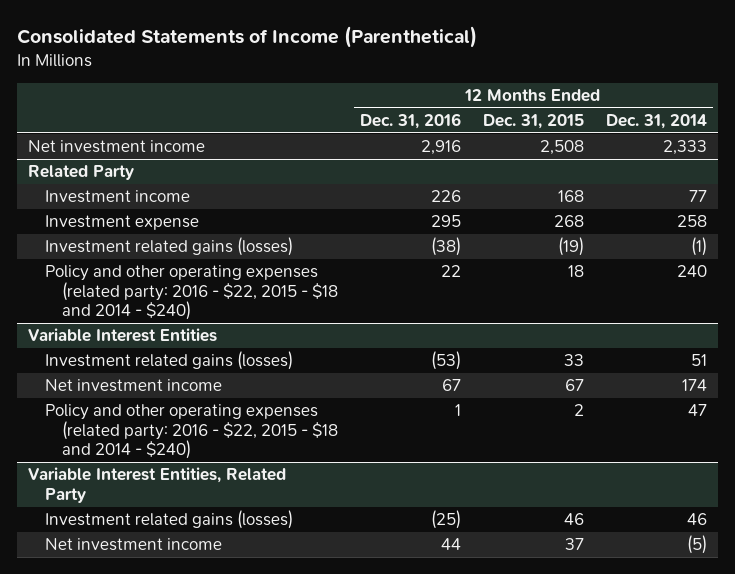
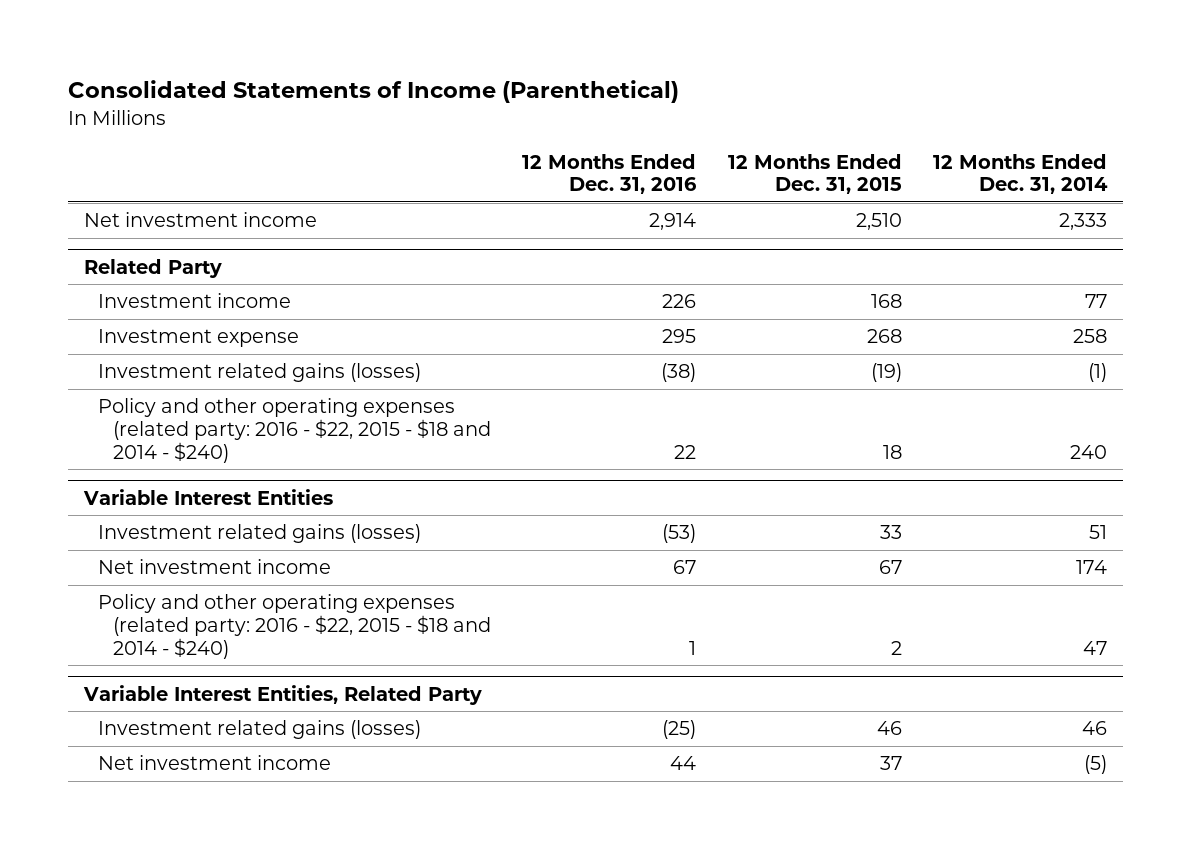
- Net investment income | 2,916 | 2,508 | 2,333
+ Net investment income | 2,914 | 2,510 | 2,333

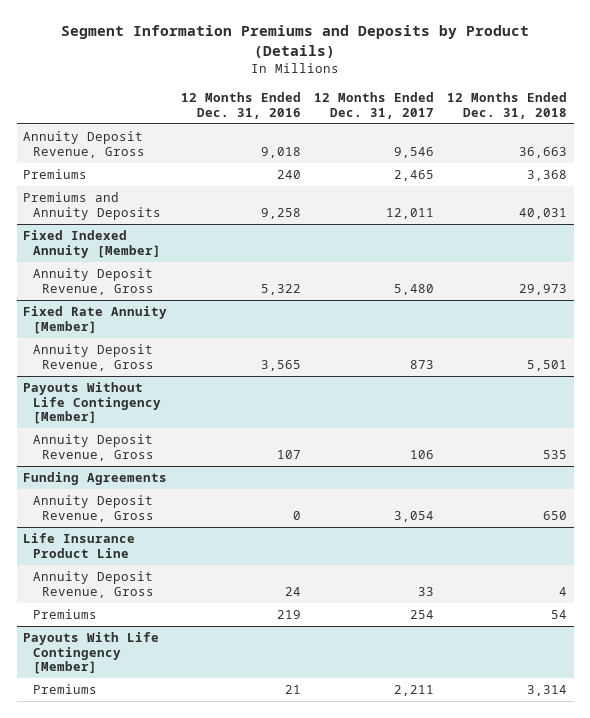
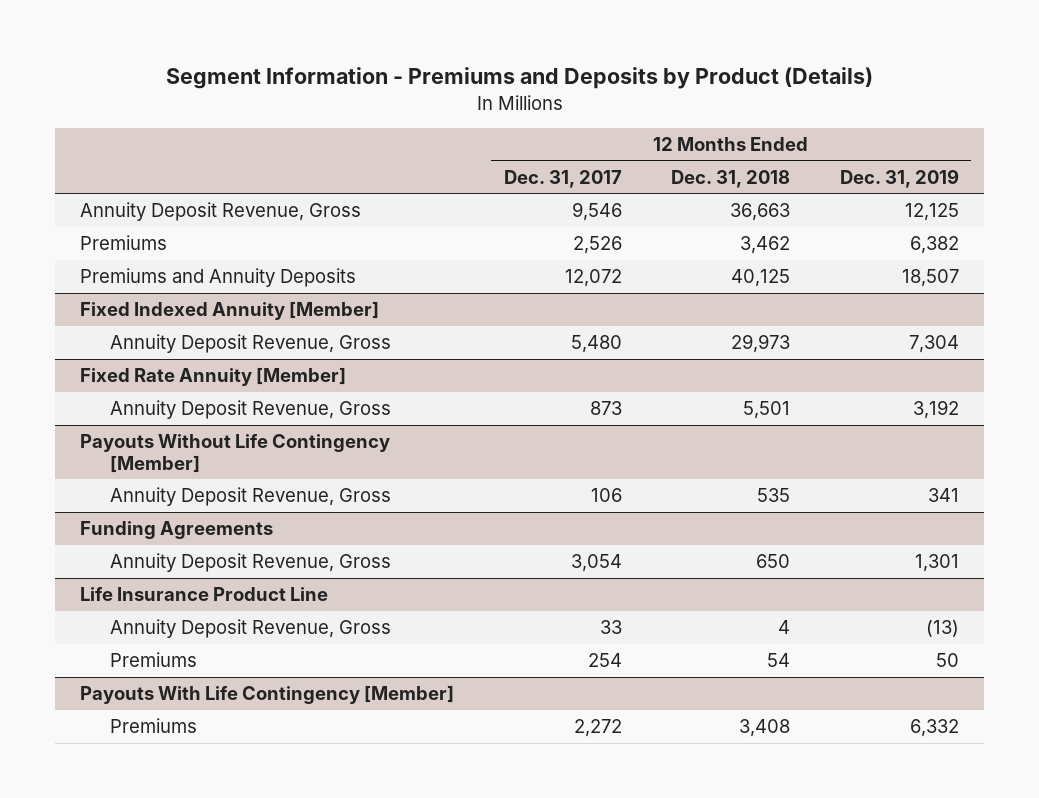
- Segment Information Premiums and Deposits by Product (Details)
+ Segment Information - Premiums and Deposits by Product (Details)
- | 12 Months Ended Dec. 31, 2016 | 12 Months Ended Dec. 31, 2017 | 12 Months Ended Dec. 31, 2018
+ | 12 Months Ended Dec. 31, 2017 | 12 Months Ended Dec. 31, 2018 | 12 Months Ended Dec. 31, 2019
- Premiums | 240 | 2,465 | 3,368
- Premiums and Annuity Deposits | 9,258 | 12,011 | 40,031
+ Premiums | 2,526 | 3,462 | 6,382
+ Premiums and Annuity Deposits | 12,072 | 40,125 | 18,507
@ Payouts With Life Contingency [Member]
- Premiums | 21 | 2,211 | 3,314
+ Premiums | 2,272 | 3,408 | 6,332

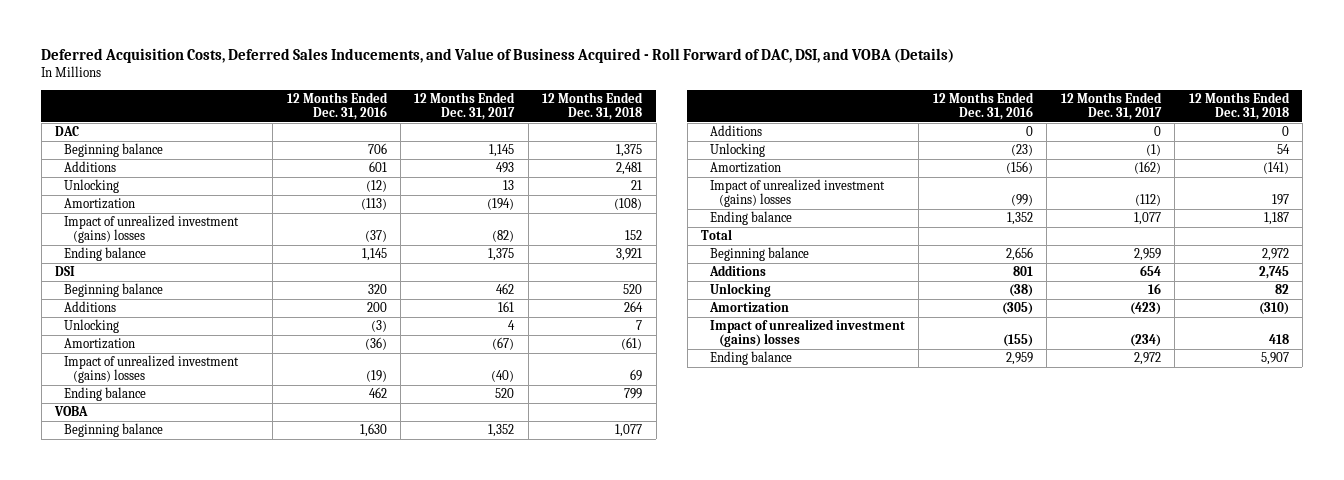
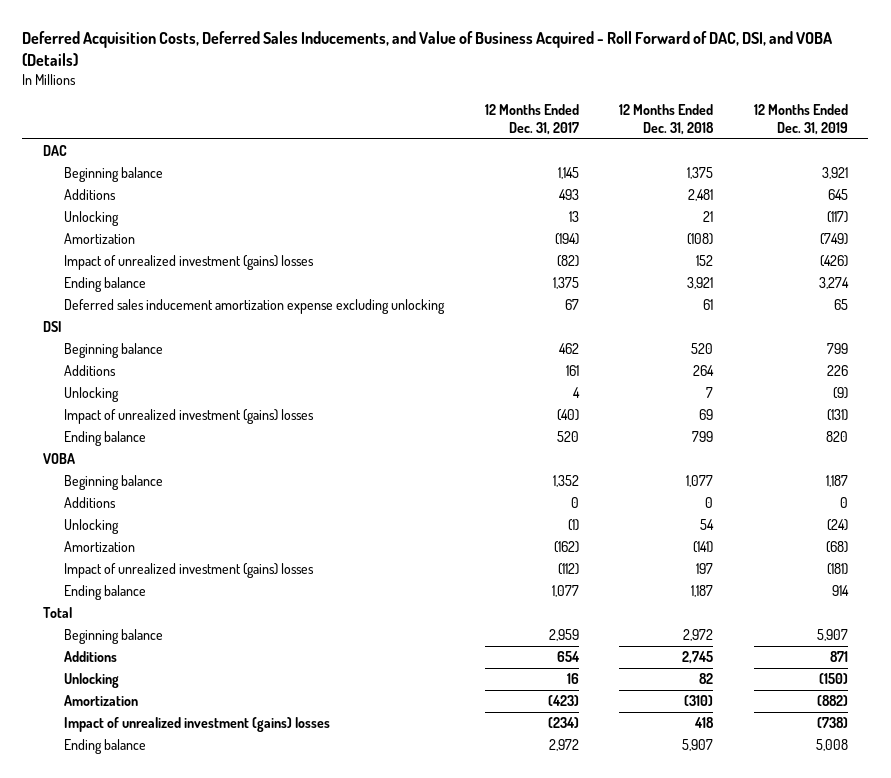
- | 12 Months Ended Dec. 31, 2016 | 12 Months Ended Dec. 31, 2017 | 12 Months Ended Dec. 31, 2018
+ | 12 Months Ended Dec. 31, 2017 | 12 Months Ended Dec. 31, 2018 | 12 Months Ended Dec. 31, 2019
+ Deferred sales inducement amortization expense excluding unlocking | 67 | 61 | 65
- Amortization | (36) | (67) | (61)

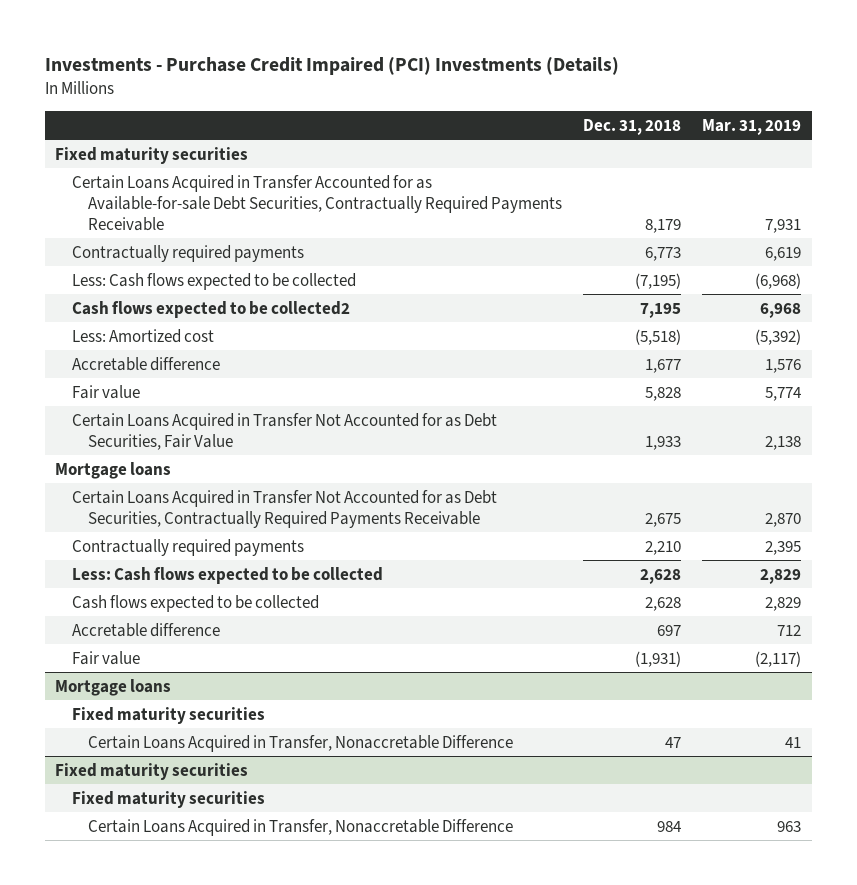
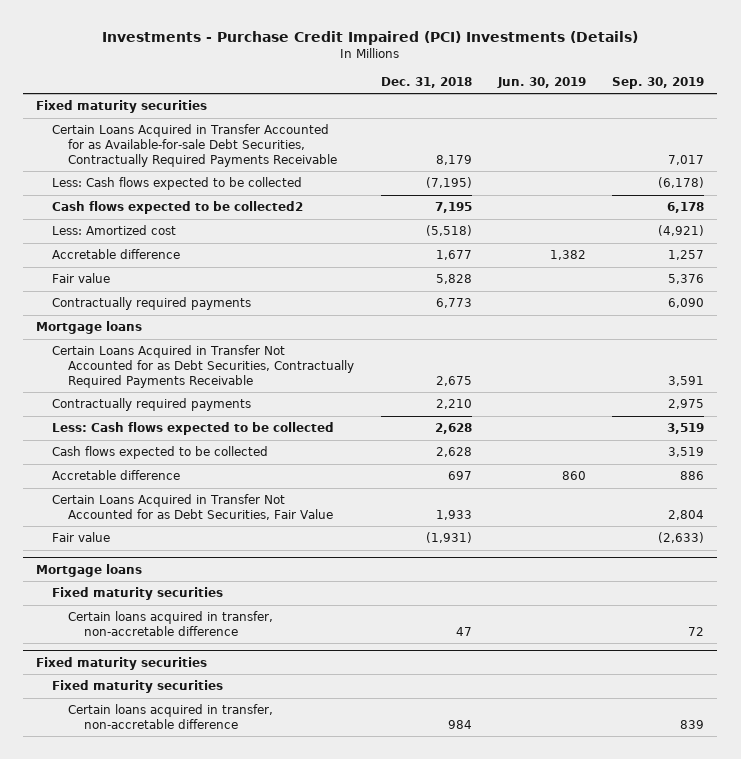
- | Dec. 31, 2018 | Mar. 31, 2019
+ | Dec. 31, 2018 | Jun. 30, 2019 | Sep. 30, 2019
moved down: Contractually required payments | 6,773 | | 6,090
moved down: Certain Loans Acquired in Transfer Not Accounted for as Debt Securities, Fair Value | 1,933 | | 2,804
@ Mortgage loans
- Certain Loans Acquired in Transfer, Nonaccretable Difference | 47 | 41
+ Certain loans acquired in transfer, non-accretable difference | 47 | | 72
@ Fixed maturity securities
- Certain Loans Acquired in Transfer, Nonaccretable Difference | 984 | 963
+ Certain loans acquired in transfer, non-accretable difference | 984 | | 839

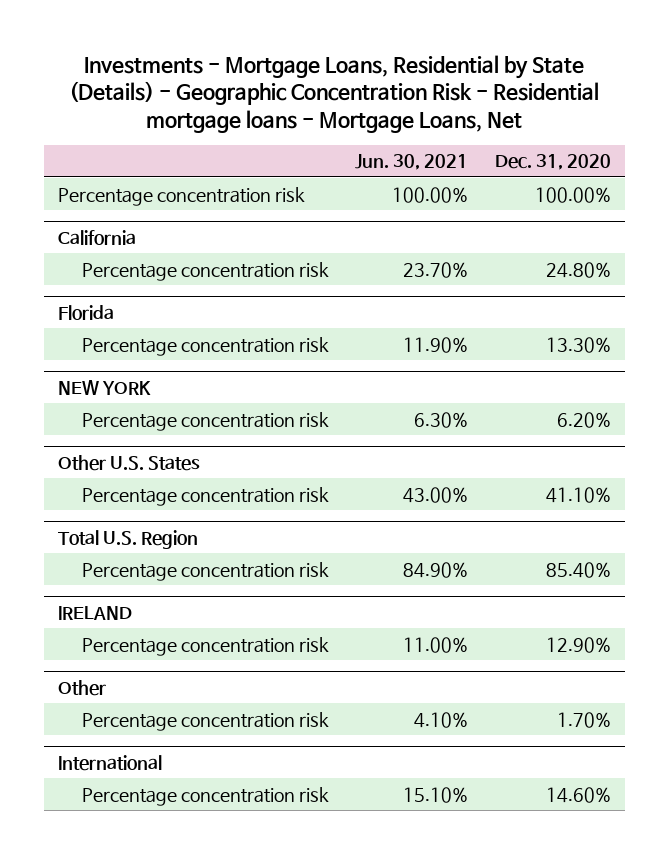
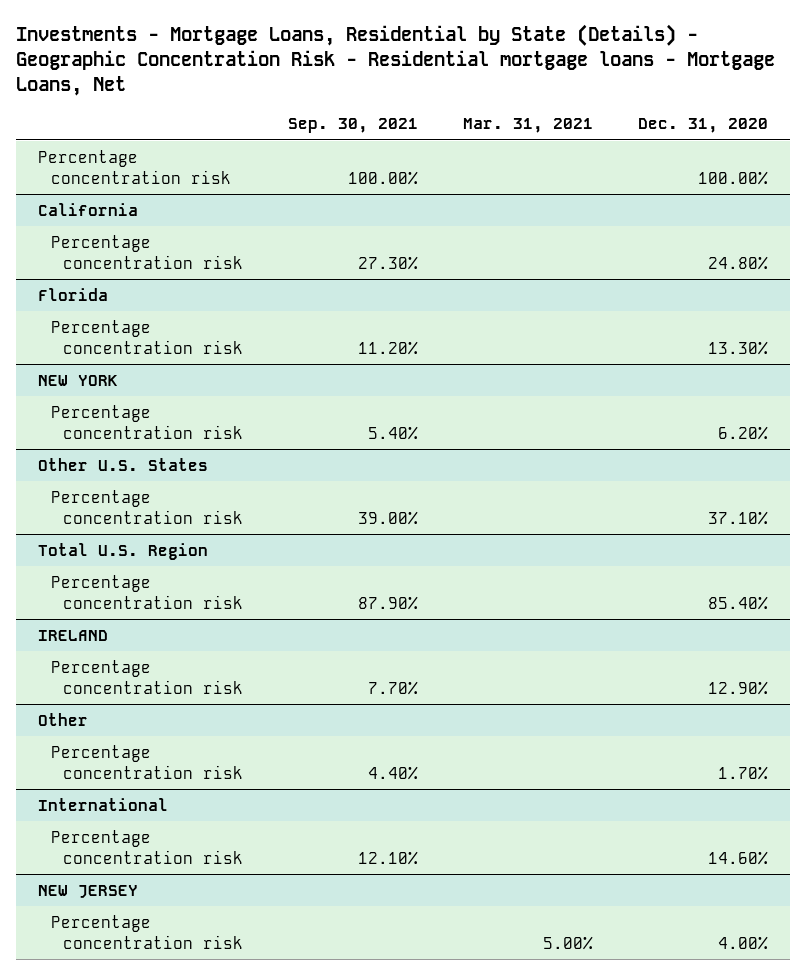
- | Jun. 30, 2021 | Dec. 31, 2020
+ | Sep. 30, 2021 | Mar. 31, 2021 | Dec. 31, 2020
@ Other U.S. States
- Percentage concentration risk | 43.00% | 41.10%
+ Percentage concentration risk | 39.00% | | 37.10%
+ NEW JERSEY
+ Percentage concentration risk | | 5.00% | 4.00%

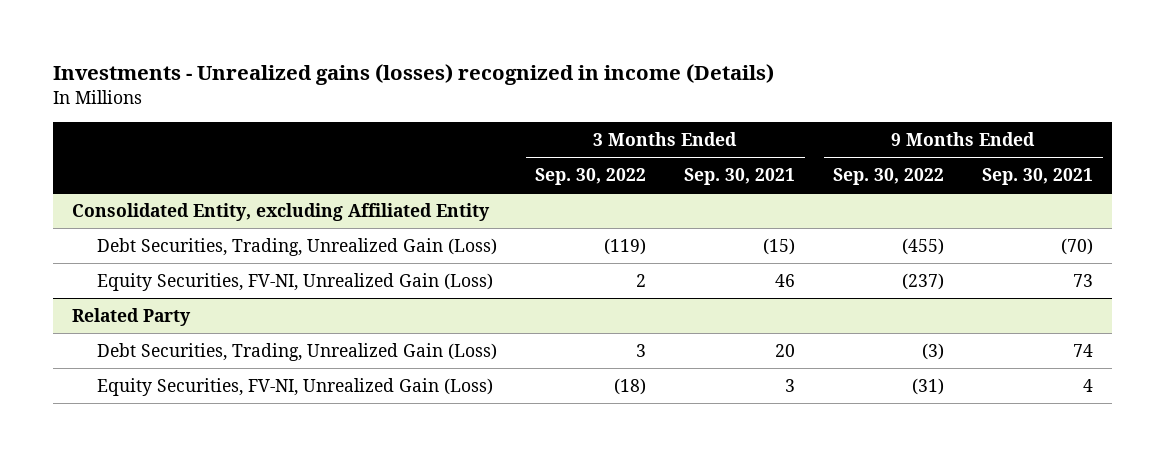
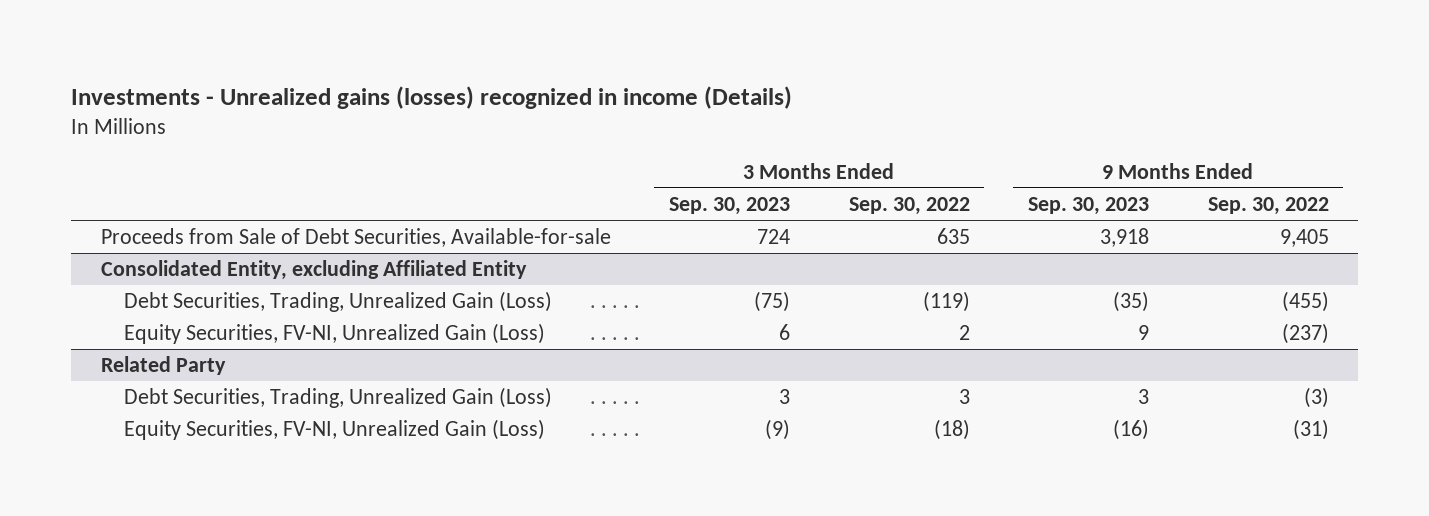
- | 3 Months Ended Sep. 30, 2022 | 3 Months Ended Sep. 30, 2021 | 9 Months Ended Sep. 30, 2022 | 9 Months Ended Sep. 30, 2021
+ | 3 Months Ended Sep. 30, 2023 | 3 Months Ended Sep. 30, 2022 | 9 Months Ended Sep. 30, 2023 | 9 Months Ended Sep. 30, 2022
+ Proceeds from Sale of Debt Securities, Available-for-sale | 724 | 635 | 3,918 | 9,405

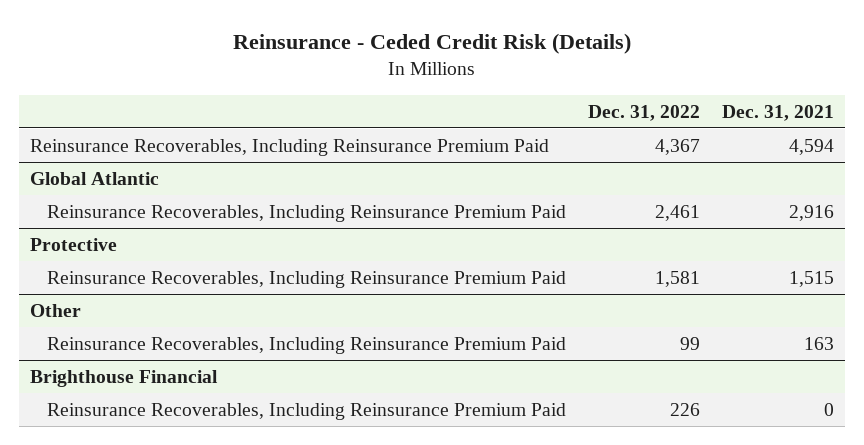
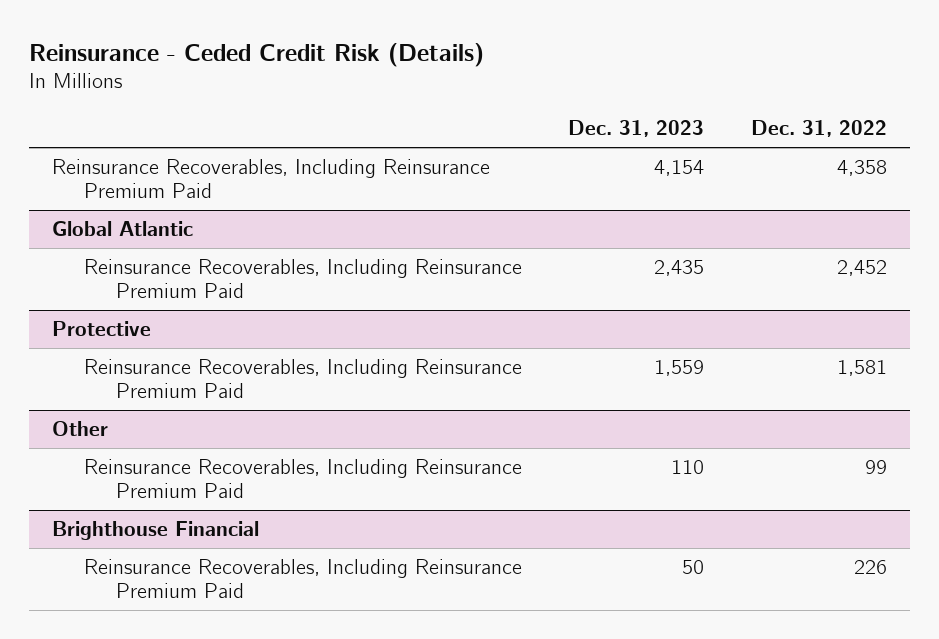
- | Dec. 31, 2022 | Dec. 31, 2021
+ | Dec. 31, 2023 | Dec. 31, 2022
- Reinsurance Recoverables, Including Reinsurance Premium Paid | 4,367 | 4,594
+ Reinsurance Recoverables, Including Reinsurance Premium Paid | 4,154 | 4,358
@ Global Atlantic
- Reinsurance Recoverables, Including Reinsurance Premium Paid | 2,461 | 2,916
+ Reinsurance Recoverables, Including Reinsurance Premium Paid | 2,435 | 2,452

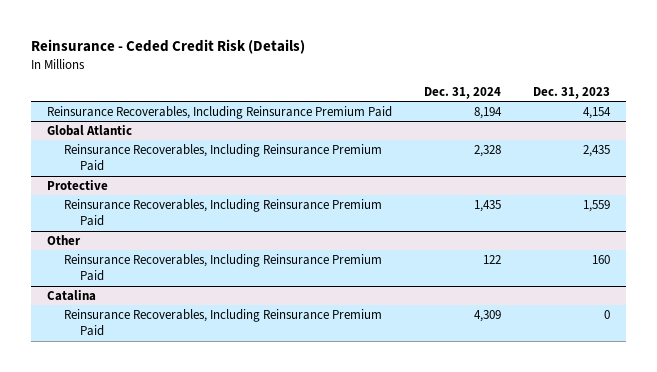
- | Dec. 31, 2023 | Dec. 31, 2022
+ | Dec. 31, 2024 | Dec. 31, 2023
@ Other
- Reinsurance Recoverables, Including Reinsurance Premium Paid | 110 | 99
- Brighthouse Financial
- Reinsurance Recoverables, Including Reinsurance Premium Paid | 50 | 226
@ Other
+ Reinsurance Recoverables, Including Reinsurance Premium Paid | 122 | 160
+ Catalina
+ Reinsurance Recoverables, Including Reinsurance Premium Paid | 4,309 | 0

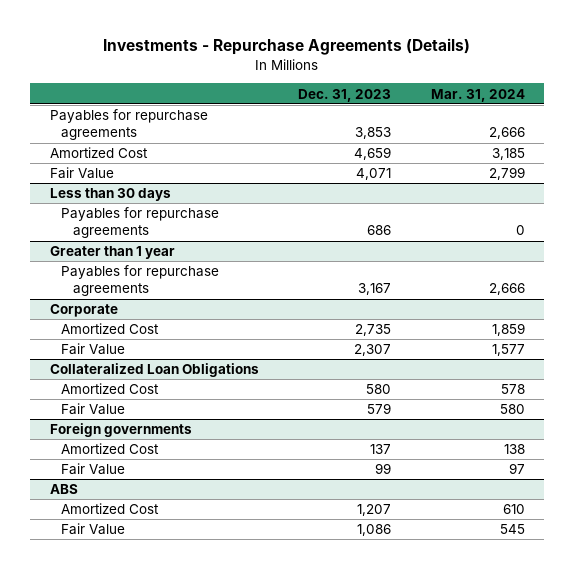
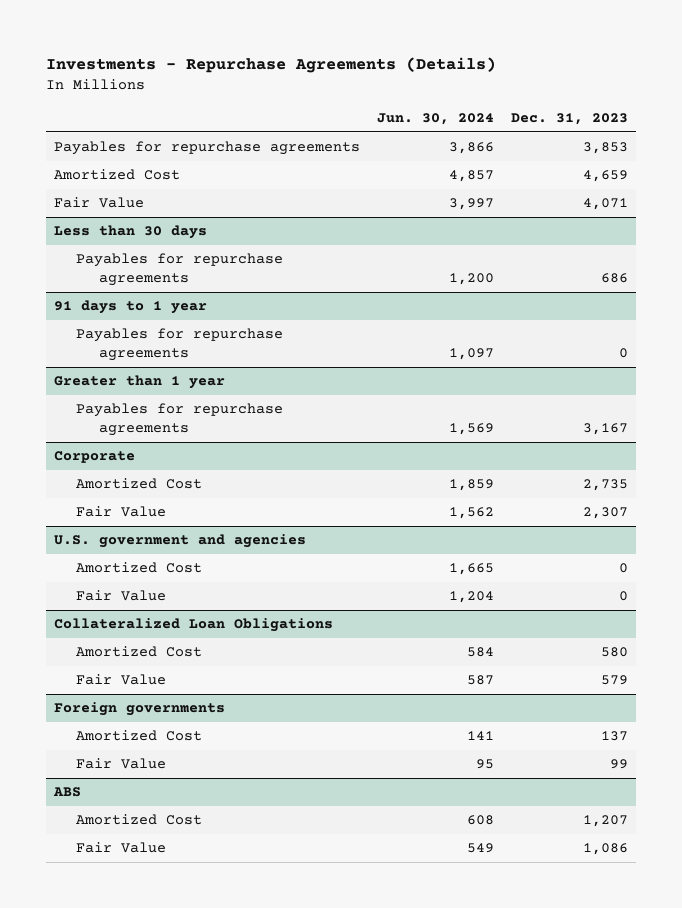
- | Dec. 31, 2023 | Mar. 31, 2024
+ | Jun. 30, 2024 | Dec. 31, 2023
+ 91 days to 1 year
+ Payables for repurchase agreements | 1,097 | 0
+ U.S. government and agencies
+ Amortized Cost | 1,665 | 0
+ Fair Value | 1,204 | 0

